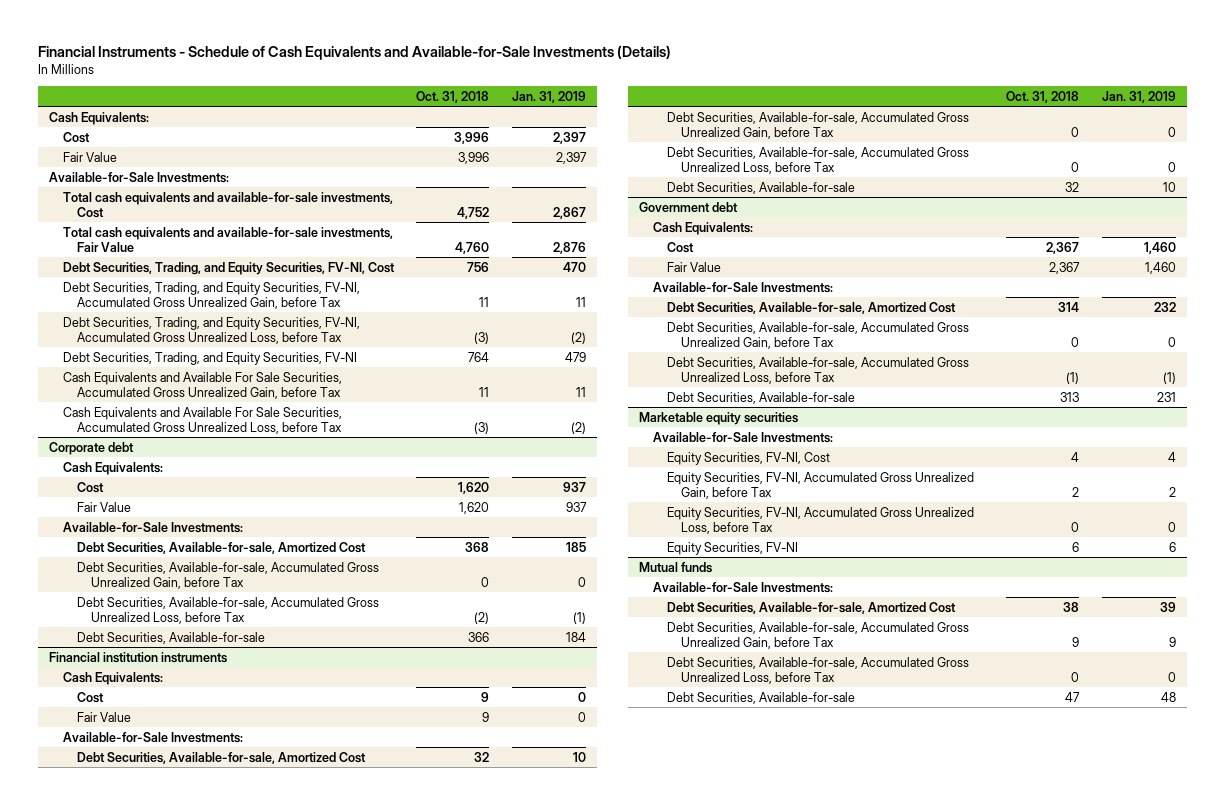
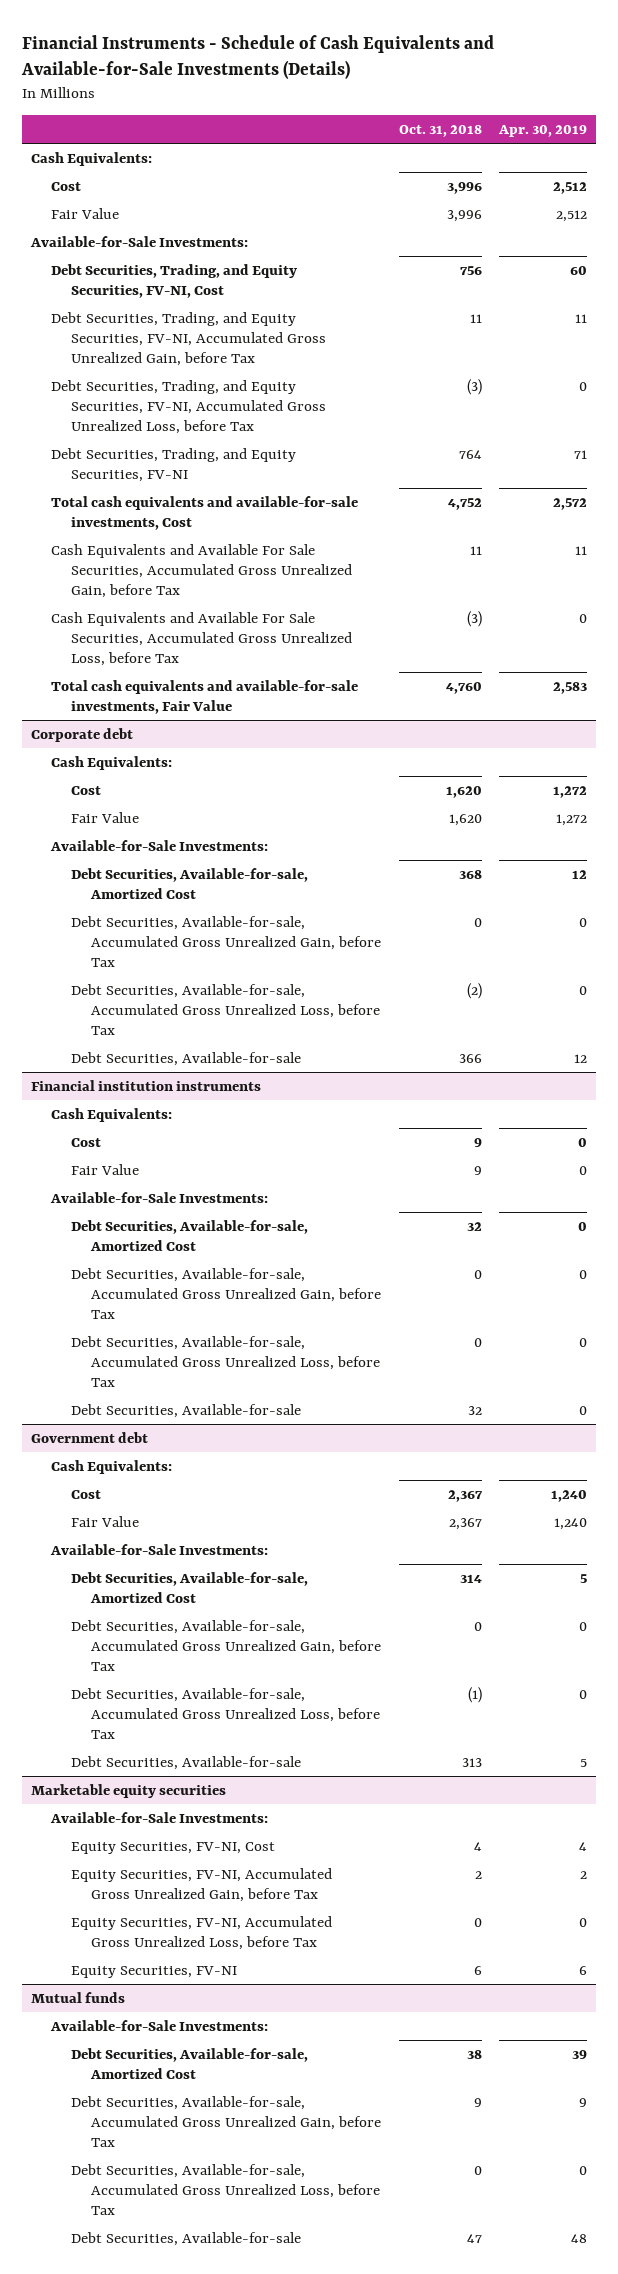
- | Oct. 31, 2018 | Jan. 31, 2019
+ | Oct. 31, 2018 | Apr. 30, 2019
moved down: Total cash equivalents and available-for-sale investments, Cost | 4,752 | 2,572
moved down: Total cash equivalents and available-for-sale investments, Fair Value | 4,760 | 2,583

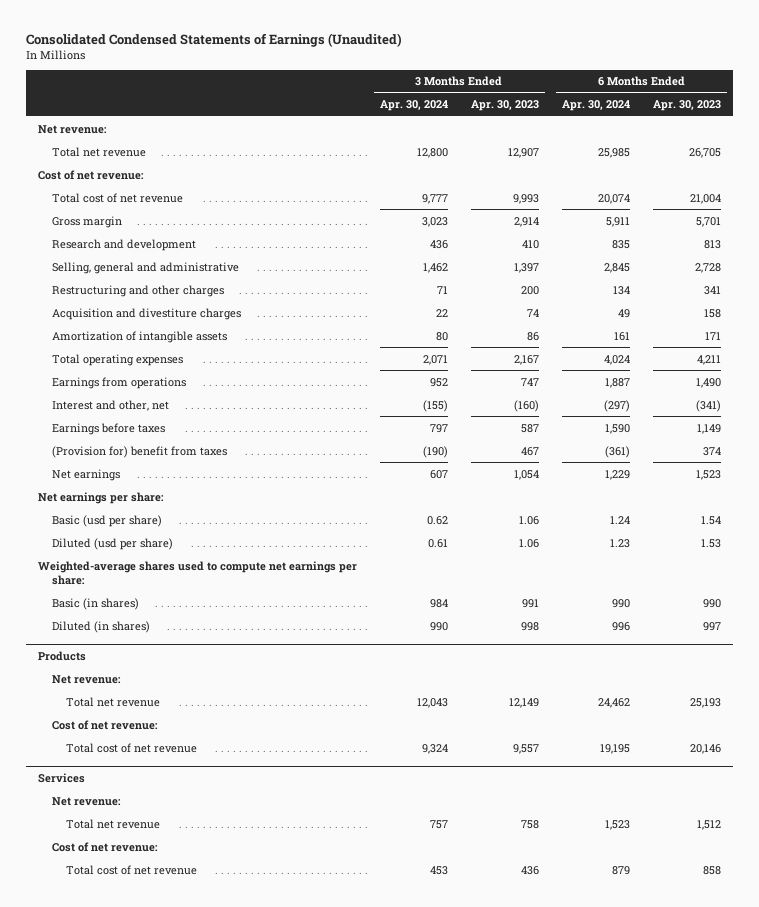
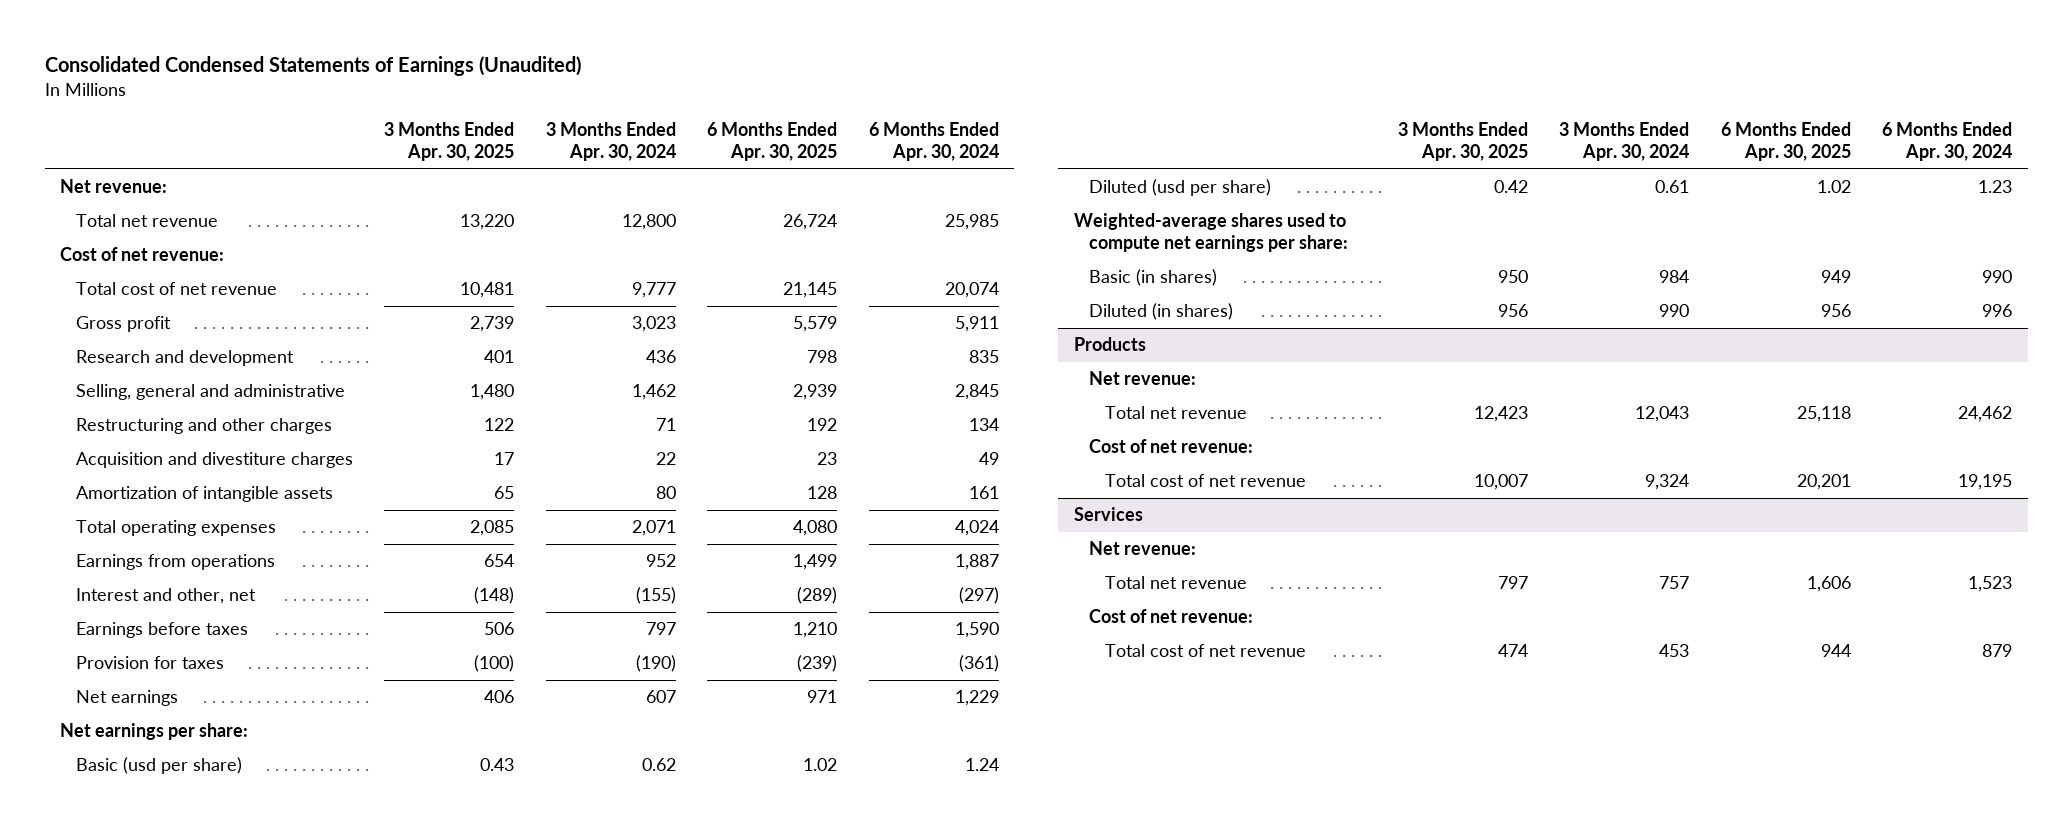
- | 3 Months Ended Apr. 30, 2024 | 3 Months Ended Apr. 30, 2023 | 6 Months Ended Apr. 30, 2024 | 6 Months Ended Apr. 30, 2023
+ | 3 Months Ended Apr. 30, 2025 | 3 Months Ended Apr. 30, 2024 | 6 Months Ended Apr. 30, 2025 | 6 Months Ended Apr. 30, 2024
- Gross margin | 3,023 | 2,914 | 5,911 | 5,701
+ Gross profit | 2,739 | 3,023 | 5,579 | 5,911
- (Provision for) benefit from taxes | (190) | 467 | (361) | 374
+ Provision for taxes | (100) | (190) | (239) | (361)

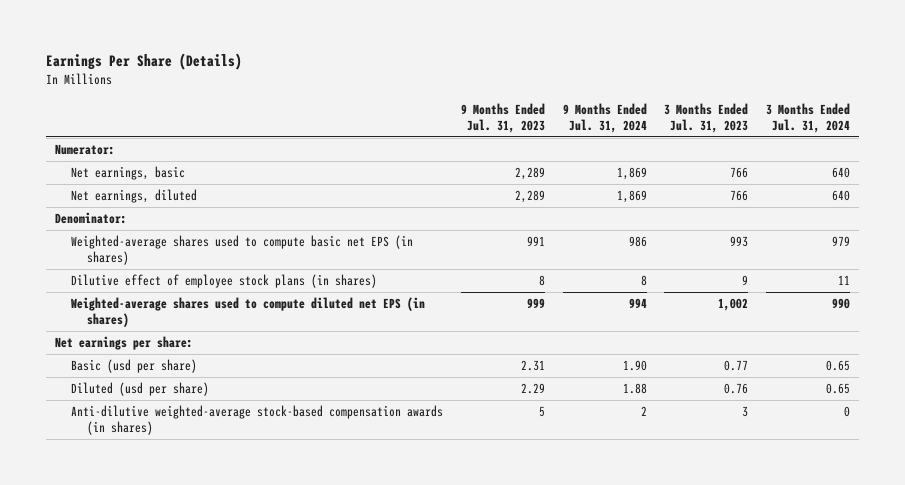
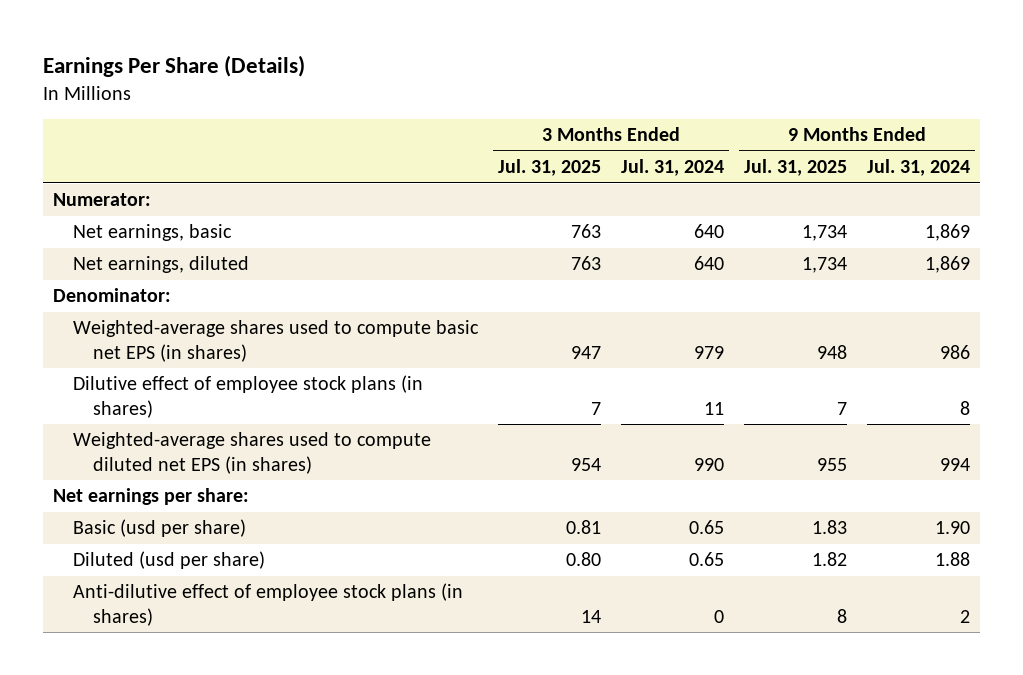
- | 9 Months Ended Jul. 31, 2023 | 9 Months Ended Jul. 31, 2024 | 3 Months Ended Jul. 31, 2023 | 3 Months Ended Jul. 31, 2024
+ | 3 Months Ended Jul. 31, 2025 | 3 Months Ended Jul. 31, 2024 | 9 Months Ended Jul. 31, 2025 | 9 Months Ended Jul. 31, 2024
- Anti-dilutive weighted-average stock-based compensation awards (in shares) | 5 | 2 | 3 | 0
+ Anti-dilutive effect of employee stock plans (in shares) | 14 | 0 | 8 | 2

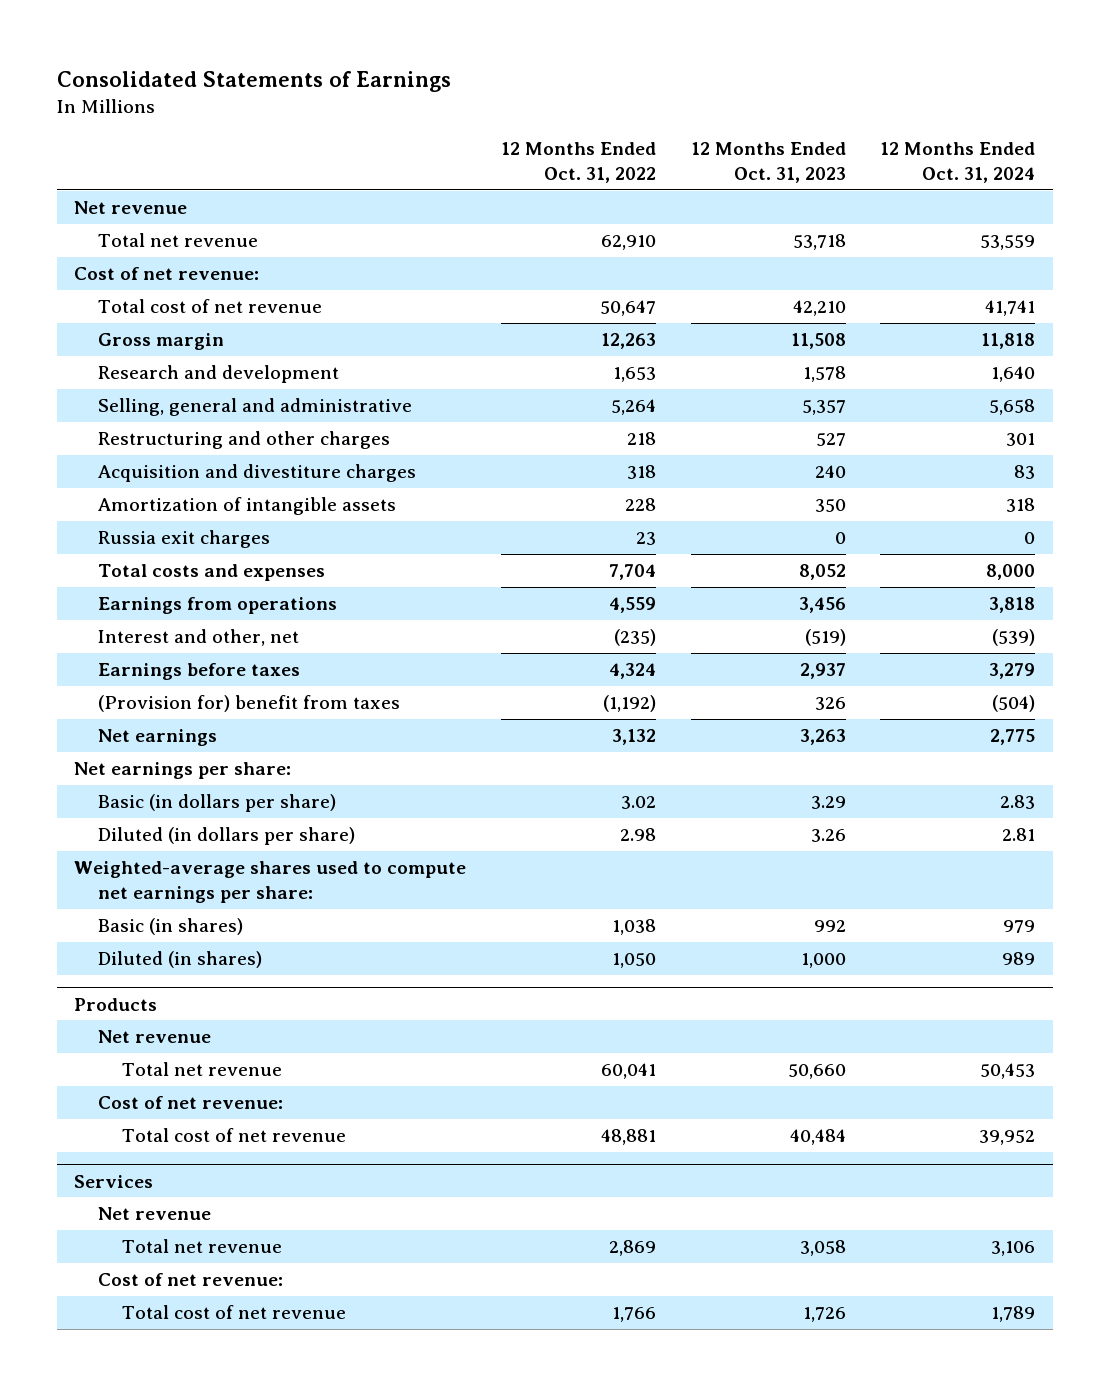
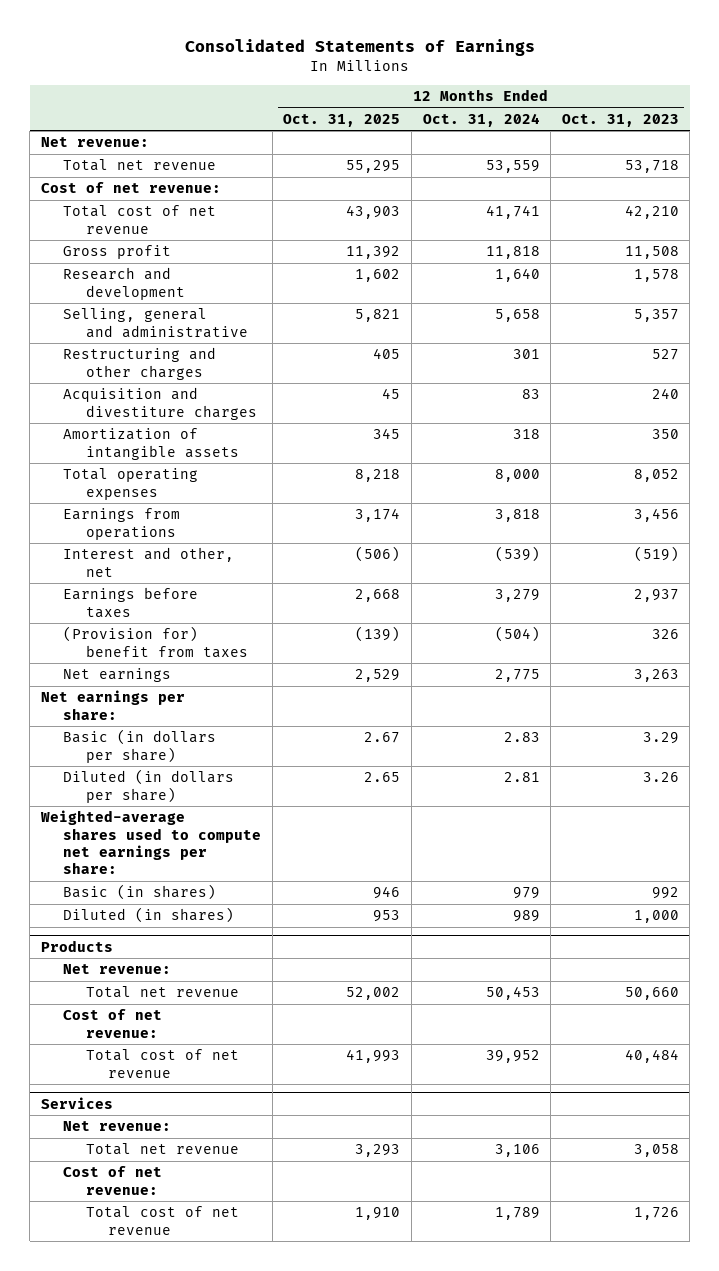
- | 12 Months Ended Oct. 31, 2022 | 12 Months Ended Oct. 31, 2023 | 12 Months Ended Oct. 31, 2024
+ | 12 Months Ended Oct. 31, 2025 | 12 Months Ended Oct. 31, 2024 | 12 Months Ended Oct. 31, 2023
- Net revenue
+ Net revenue:
- Gross margin | 12,263 | 11,508 | 11,818
+ Gross profit | 11,392 | 11,818 | 11,508
- Russia exit charges | 23 | 0 | 0
- Total costs and expenses | 7,704 | 8,052 | 8,000
+ Total operating expenses | 8,218 | 8,000 | 8,052
@ Products
- Net revenue
+ Net revenue:
@ Services
- Net revenue
+ Net revenue:

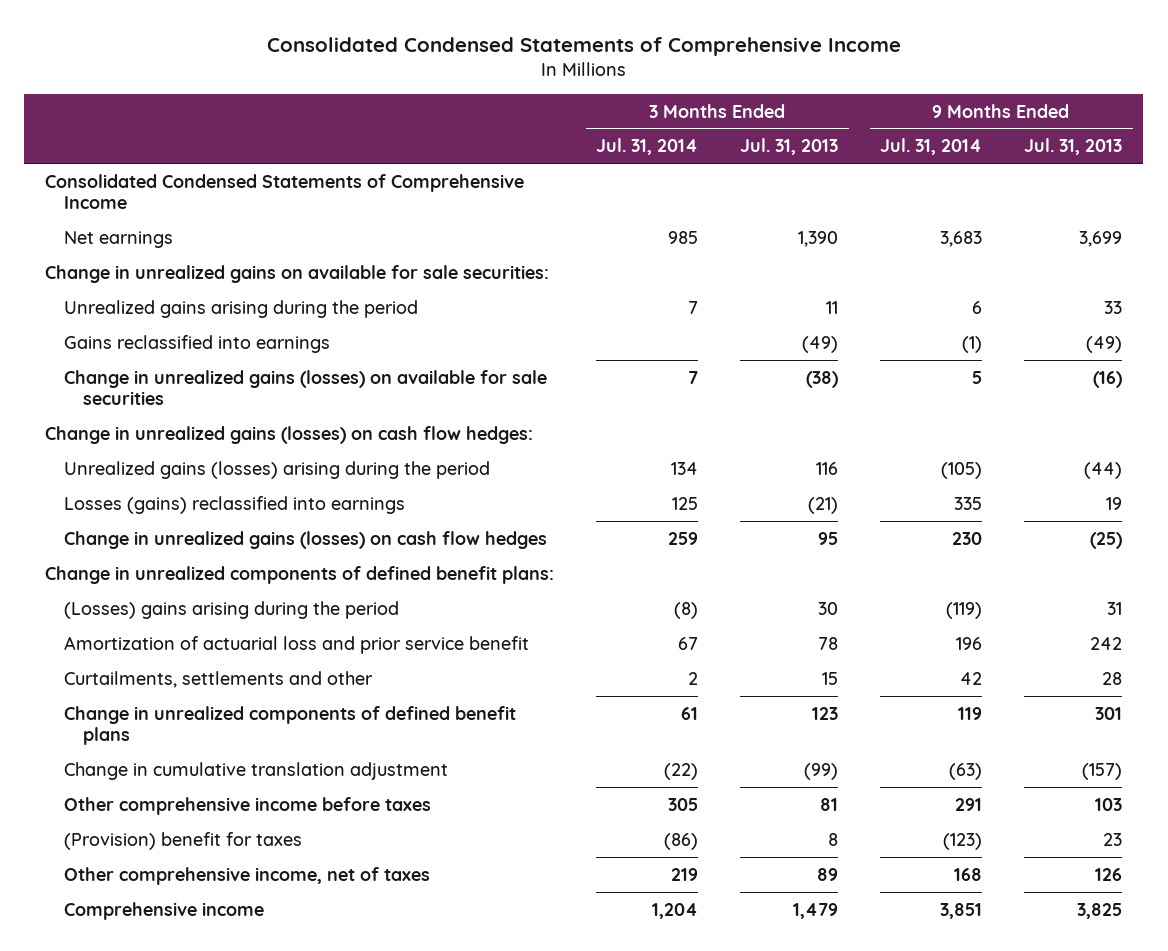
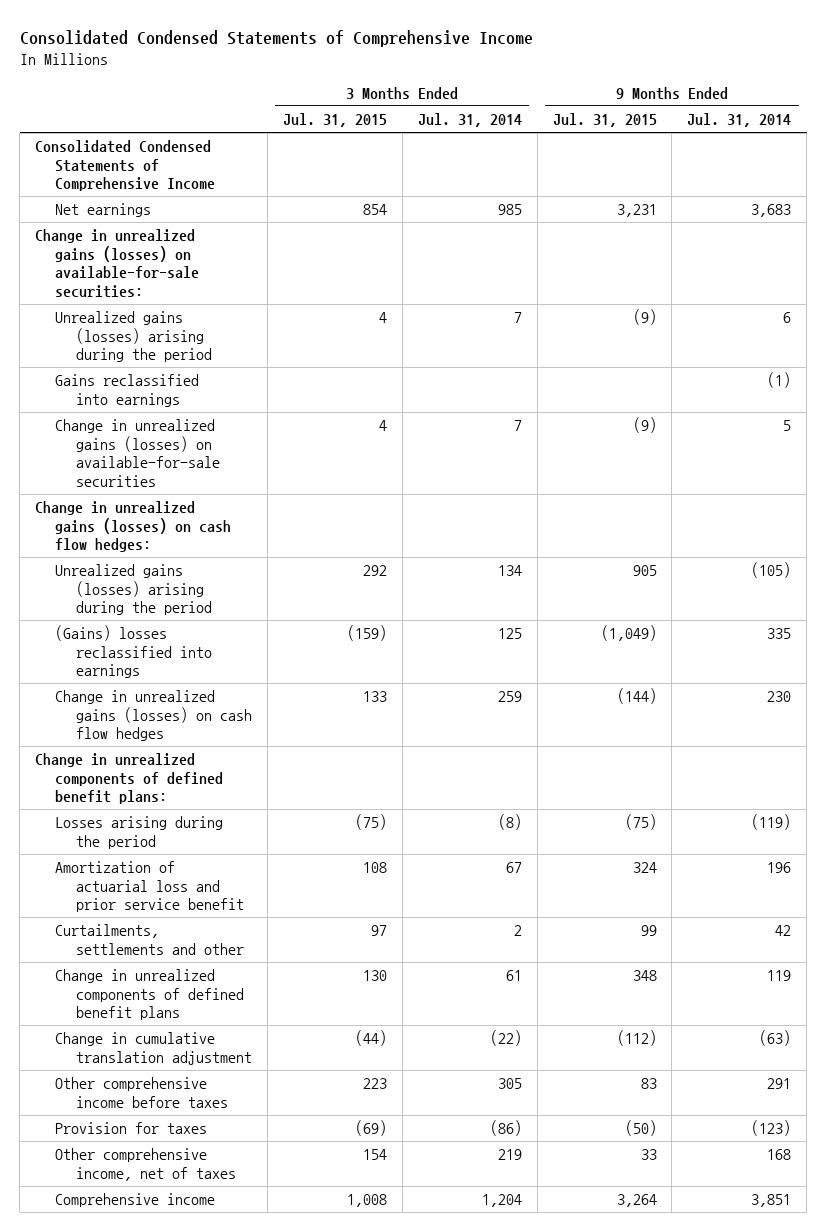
- | 3 Months Ended Jul. 31, 2014 | 3 Months Ended Jul. 31, 2013 | 9 Months Ended Jul. 31, 2014 | 9 Months Ended Jul. 31, 2013
+ | 3 Months Ended Jul. 31, 2015 | 3 Months Ended Jul. 31, 2014 | 9 Months Ended Jul. 31, 2015 | 9 Months Ended Jul. 31, 2014
- Change in unrealized gains on available for sale securities:
- Unrealized gains arising during the period | 7 | 11 | 6 | 33
+ Change in unrealized gains (losses) on available-for-sale securities:
+ Unrealized gains (losses) arising during the period | 4 | 7 | (9) | 6
- Change in unrealized gains (losses) on available for sale securities | 7 | (38) | 5 | (16)
+ Change in unrealized gains (losses) on available-for-sale securities | 4 | 7 | (9) | 5
- Losses (gains) reclassified into earnings | 125 | (21) | 335 | 19
+ (Gains) losses reclassified into earnings | (159) | 125 | (1,049) | 335
- (Losses) gains arising during the period | (8) | 30 | (119) | 31
+ Losses arising during the period | (75) | (8) | (75) | (119)
- (Provision) benefit for taxes | (86) | 8 | (123) | 23
+ Provision for taxes | (69) | (86) | (50) | (123)

